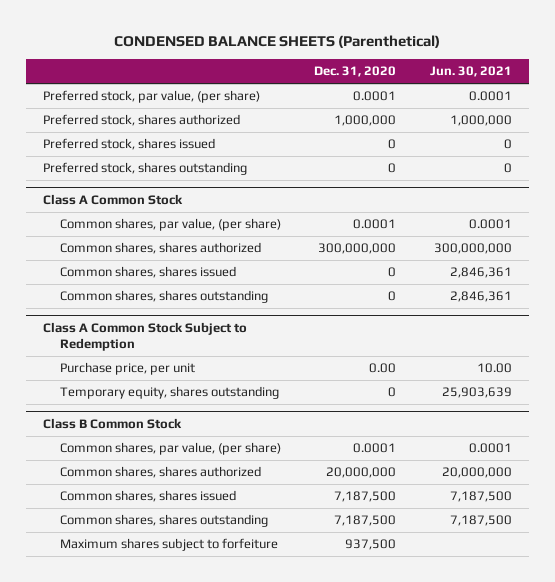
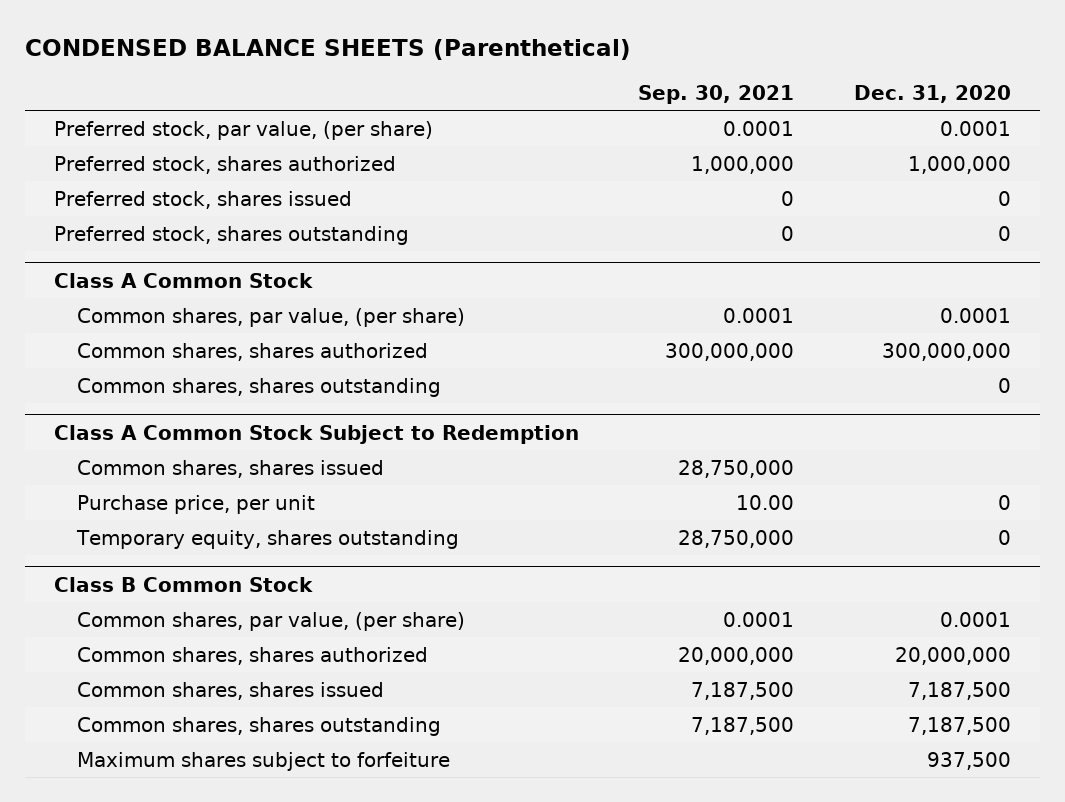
- | Dec. 31, 2020 | Jun. 30, 2021
+ | Sep. 30, 2021 | Dec. 31, 2020
@ Class A Common Stock
- Common shares, shares issued | 0 | 2,846,361
@ Class A Common Stock Subject to Redemption
- Purchase price, per unit | 0.00 | 10.00
+ Common shares, shares issued | 28,750,000 |
+ Purchase price, per unit | 10.00 | 0

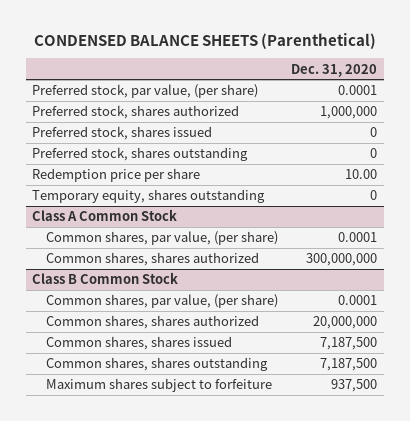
- | Sep. 30, 2021 | Dec. 31, 2020
+ | Dec. 31, 2020
+ Redemption price per share | 10.00
+ Temporary equity, shares outstanding | 0
@ Class A Common Stock
- Common shares, shares outstanding | | 0
- Class A Common Stock Subject to Redemption
- Common shares, shares issued | 28,750,000 |
- Purchase price, per unit | 10.00 | 0
- Temporary equity, shares outstanding | 28,750,000 | 0

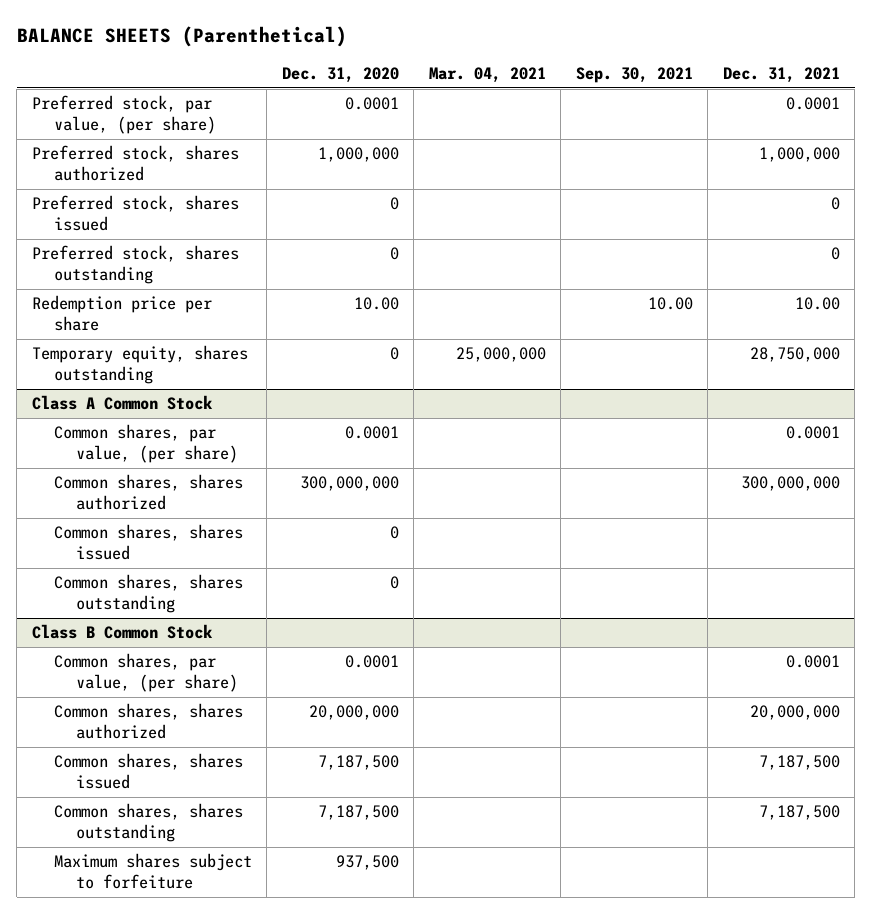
- CONDENSED BALANCE SHEETS (Parenthetical)
+ BALANCE SHEETS (Parenthetical)
- | Dec. 31, 2020
+ | Dec. 31, 2020 | Mar. 04, 2021 | Sep. 30, 2021 | Dec. 31, 2021
@ Class A Common Stock
+ Common shares, shares issued | 0 | | |
+ Common shares, shares outstanding | 0 | | |

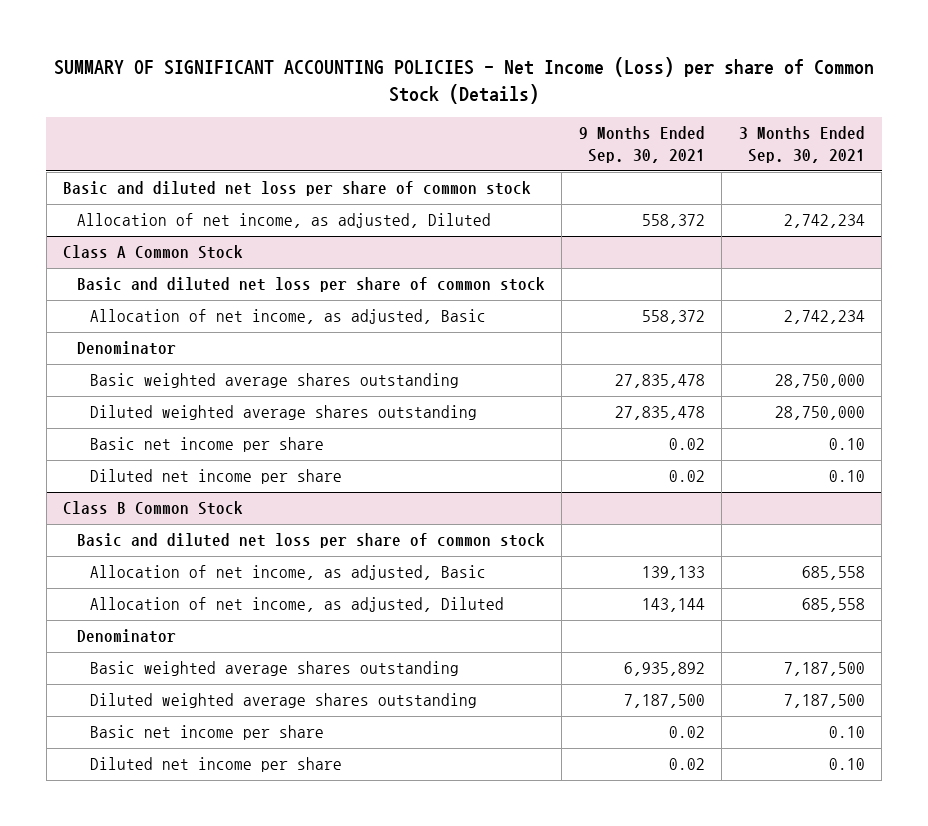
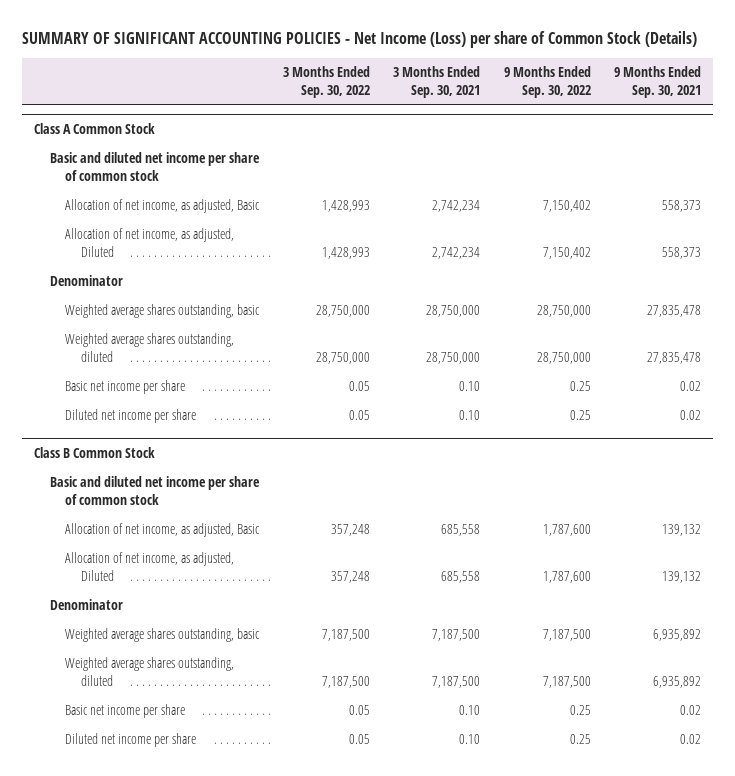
- | 9 Months Ended Sep. 30, 2021 | 3 Months Ended Sep. 30, 2021
+ | 3 Months Ended Sep. 30, 2022 | 3 Months Ended Sep. 30, 2021 | 9 Months Ended Sep. 30, 2022 | 9 Months Ended Sep. 30, 2021
- Basic and diluted net loss per share of common stock
- Allocation of net income, as adjusted, Diluted | 558,372 | 2,742,234
@ Class A Common Stock
- Basic and diluted net loss per share of common stock
- Allocation of net income, as adjusted, Basic | 558,372 | 2,742,234
+ Basic and diluted net income per share of common stock
+ Allocation of net income, as adjusted, Basic | 1,428,993 | 2,742,234 | 7,150,402 | 558,373
+ Allocation of net income, as adjusted, Diluted | 1,428,993 | 2,742,234 | 7,150,402 | 558,373
- Basic weighted average shares outstanding | 27,835,478 | 28,750,000
- Diluted weighted average shares outstanding | 27,835,478 | 28,750,000
+ Weighted average shares outstanding, basic | 28,750,000 | 28,750,000 | 28,750,000 | 27,835,478
+ Weighted average shares outstanding, diluted | 28,750,000 | 28,750,000 | 28,750,000 | 27,835,478
@ Class B Common Stock
- Basic and diluted net loss per share of common stock
- Allocation of net income, as adjusted, Basic | 139,133 | 685,558
- Allocation of net income, as adjusted, Diluted | 143,144 | 685,558
+ Basic and diluted net income per share of common stock
+ Allocation of net income, as adjusted, Basic | 357,248 | 685,558 | 1,787,600 | 139,132
+ Allocation of net income, as adjusted, Diluted | 357,248 | 685,558 | 1,787,600 | 139,132
- Basic weighted average shares outstanding | 6,935,892 | 7,187,500
- Diluted weighted average shares outstanding | 7,187,500 | 7,187,500
+ Weighted average shares outstanding, basic | 7,187,500 | 7,187,500 | 7,187,500 | 6,935,892
+ Weighted average shares outstanding, diluted | 7,187,500 | 7,187,500 | 7,187,500 | 6,935,892

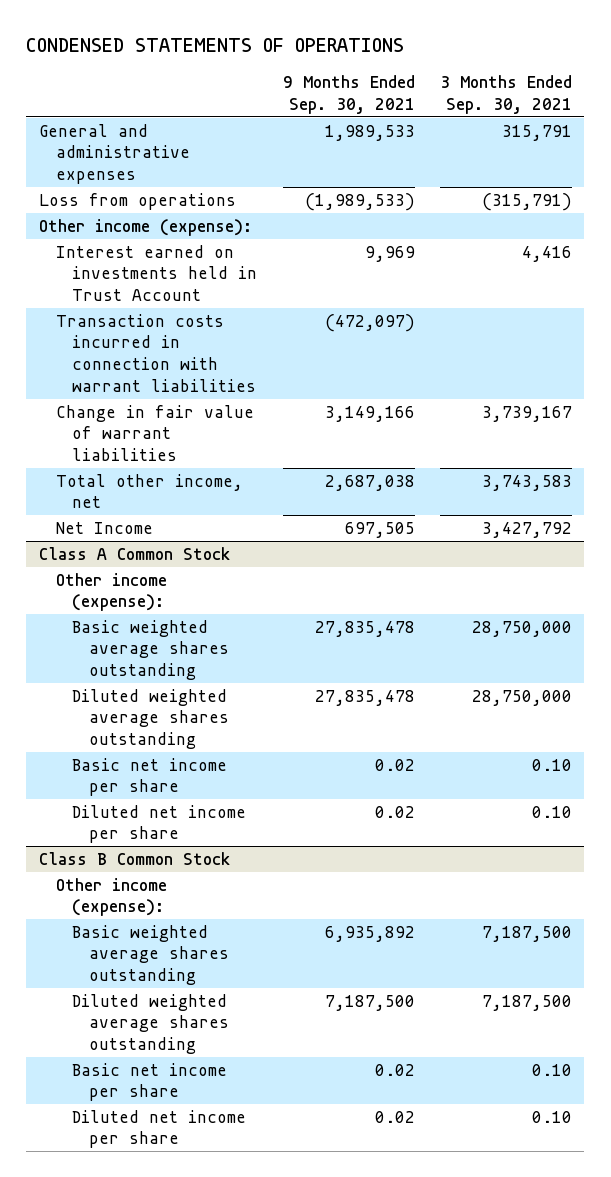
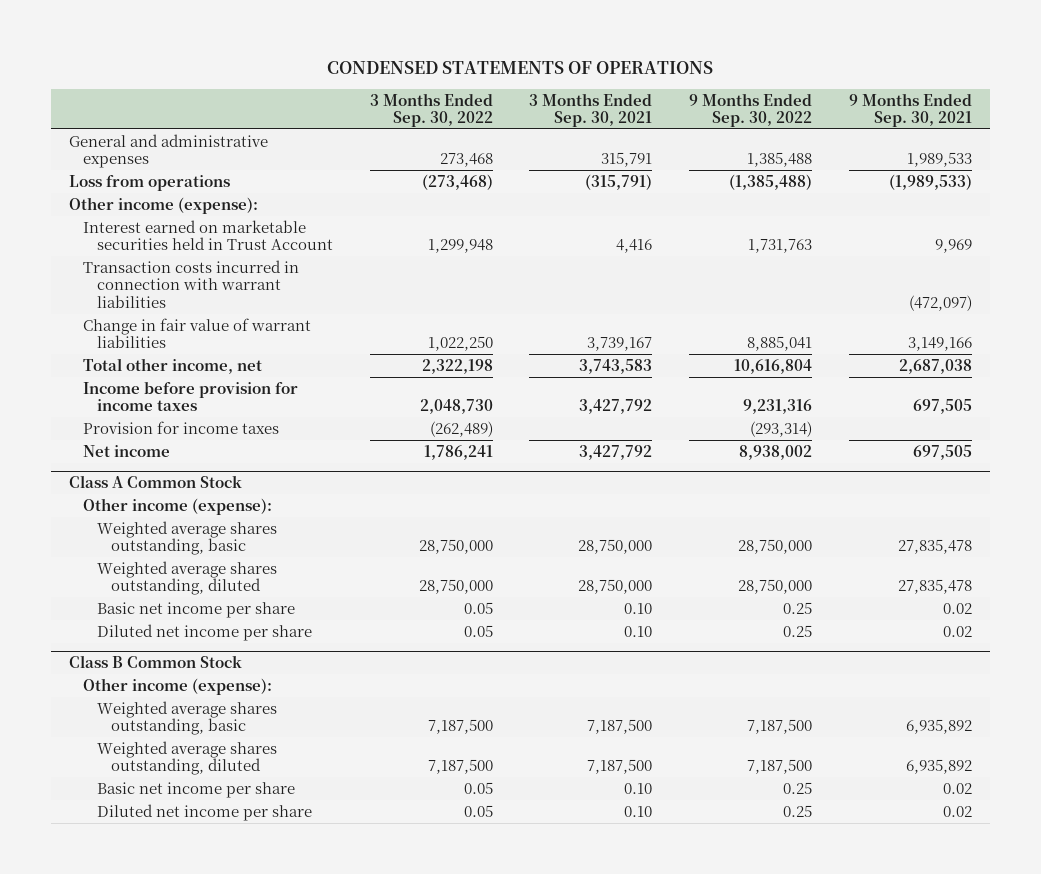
- | 9 Months Ended Sep. 30, 2021 | 3 Months Ended Sep. 30, 2021
+ | 3 Months Ended Sep. 30, 2022 | 3 Months Ended Sep. 30, 2021 | 9 Months Ended Sep. 30, 2022 | 9 Months Ended Sep. 30, 2021
- Interest earned on investments held in Trust Account | 9,969 | 4,416
+ Interest earned on marketable securities held in Trust Account | 1,299,948 | 4,416 | 1,731,763 | 9,969
- Net Income | 697,505 | 3,427,792
+ Income before provision for income taxes | 2,048,730 | 3,427,792 | 9,231,316 | 697,505
+ Provision for income taxes | (262,489) | | (293,314) |
+ Net income | 1,786,241 | 3,427,792 | 8,938,002 | 697,505
@ Class A Common Stock
- Basic weighted average shares outstanding | 27,835,478 | 28,750,000
- Diluted weighted average shares outstanding | 27,835,478 | 28,750,000
+ Weighted average shares outstanding, basic | 28,750,000 | 28,750,000 | 28,750,000 | 27,835,478
+ Weighted average shares outstanding, diluted | 28,750,000 | 28,750,000 | 28,750,000 | 27,835,478
@ Class B Common Stock
- Basic weighted average shares outstanding | 6,935,892 | 7,187,500
- Diluted weighted average shares outstanding | 7,187,500 | 7,187,500
+ Weighted average shares outstanding, basic | 7,187,500 | 7,187,500 | 7,187,500 | 6,935,892
+ Weighted average shares outstanding, diluted | 7,187,500 | 7,187,500 | 7,187,500 | 6,935,892

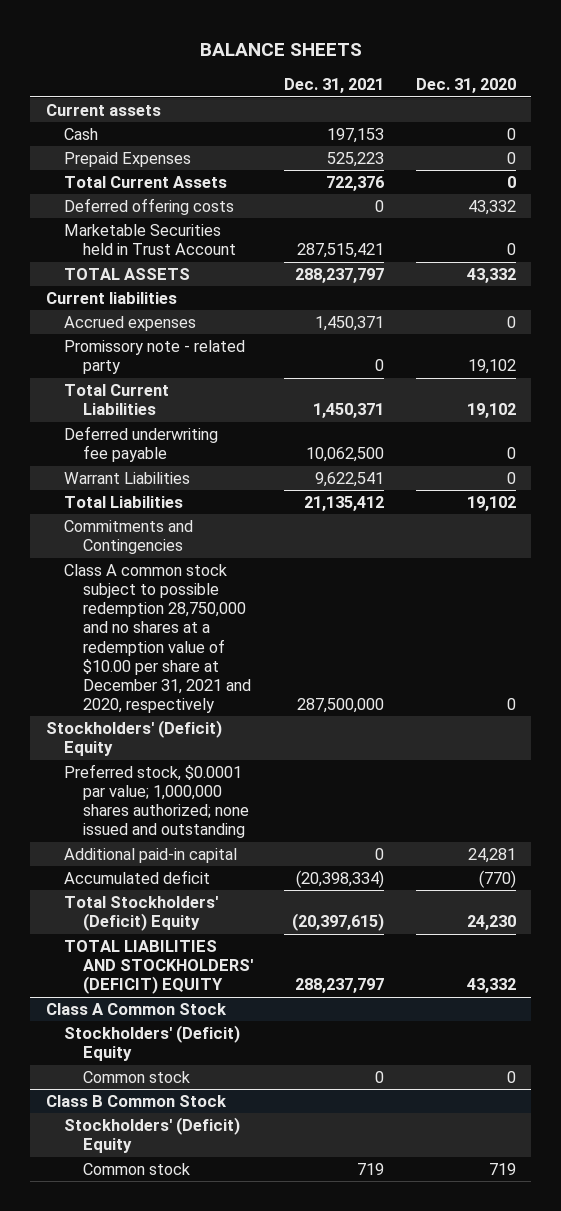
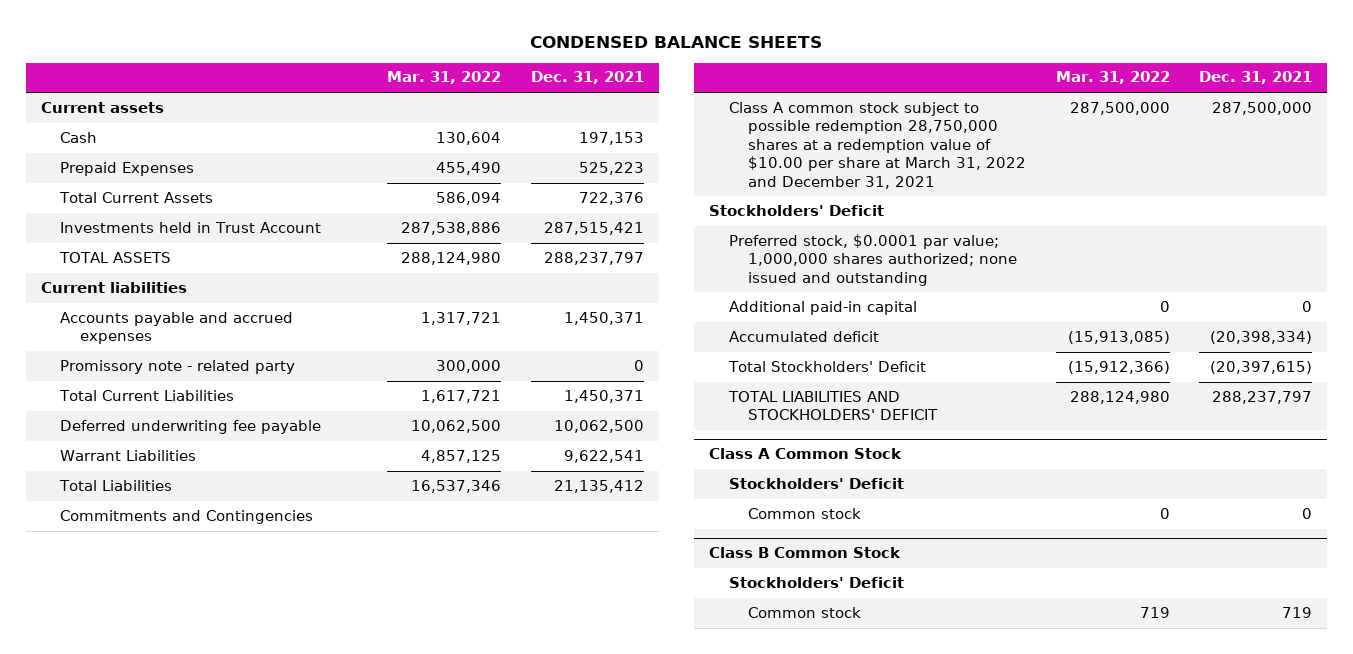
- BALANCE SHEETS
+ CONDENSED BALANCE SHEETS
- | Dec. 31, 2021 | Dec. 31, 2020
+ | Mar. 31, 2022 | Dec. 31, 2021
- Deferred offering costs | 0 | 43,332
- Marketable Securities held in Trust Account | 287,515,421 | 0
+ Investments held in Trust Account | 287,538,886 | 287,515,421
- Accrued expenses | 1,450,371 | 0
+ Accounts payable and accrued expenses | 1,317,721 | 1,450,371
- Class A common stock subject to possible redemption 28,750,000 and no shares at a redemption value of $10.00 per share at December 31, 2021 and 2020, respectively | 287,500,000 | 0
- Stockholders' (Deficit) Equity
+ Class A common stock subject to possible redemption 28,750,000 shares at a redemption value of $10.00 per share at March 31, 2022 and December 31, 2021 | 287,500,000 | 287,500,000
+ Stockholders' Deficit
- Total Stockholders' (Deficit) Equity | (20,397,615) | 24,230
- TOTAL LIABILITIES AND STOCKHOLDERS' (DEFICIT) EQUITY | 288,237,797 | 43,332
+ Total Stockholders' Deficit | (15,912,366) | (20,397,615)
+ TOTAL LIABILITIES AND STOCKHOLDERS' DEFICIT | 288,124,980 | 288,237,797
@ Class A Common Stock
- Stockholders' (Deficit) Equity
+ Stockholders' Deficit
@ Class B Common Stock
- Stockholders' (Deficit) Equity
+ Stockholders' Deficit

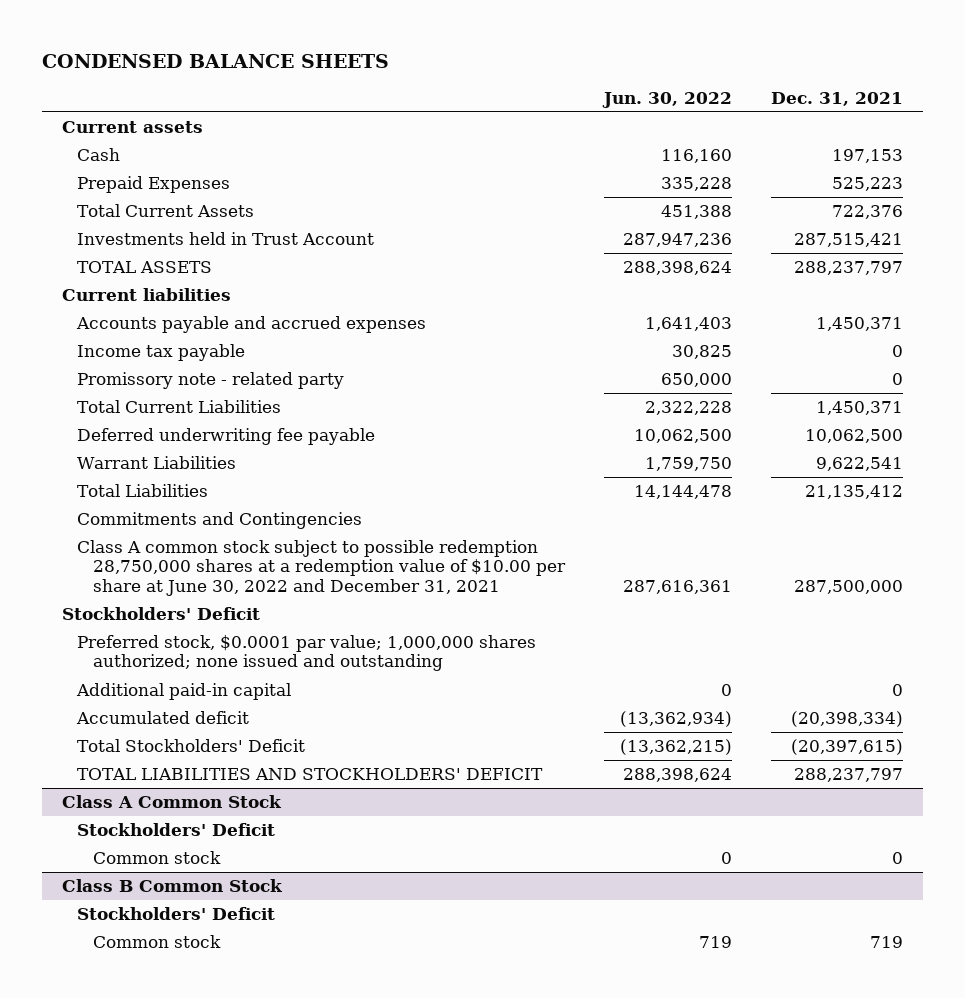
- | Mar. 31, 2022 | Dec. 31, 2021
+ | Jun. 30, 2022 | Dec. 31, 2021
+ Income tax payable | 30,825 | 0
- Class A common stock subject to possible redemption 28,750,000 shares at a redemption value of $10.00 per share at March 31, 2022 and December 31, 2021 | 287,500,000 | 287,500,000
+ Class A common stock subject to possible redemption 28,750,000 shares at a redemption value of $10.00 per share at June 30, 2022 and December 31, 2021 | 287,616,361 | 287,500,000

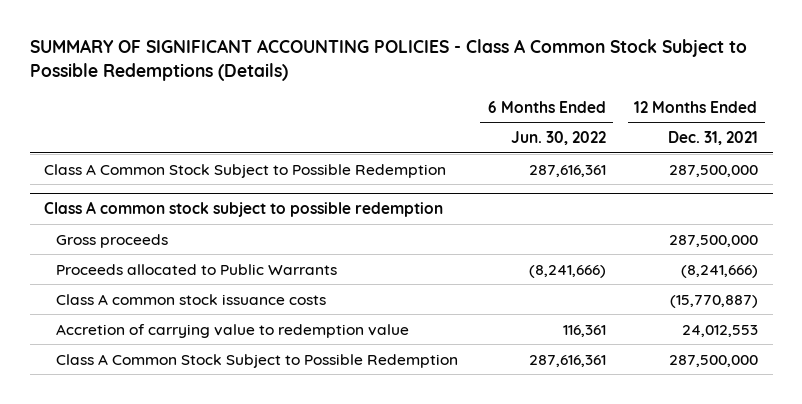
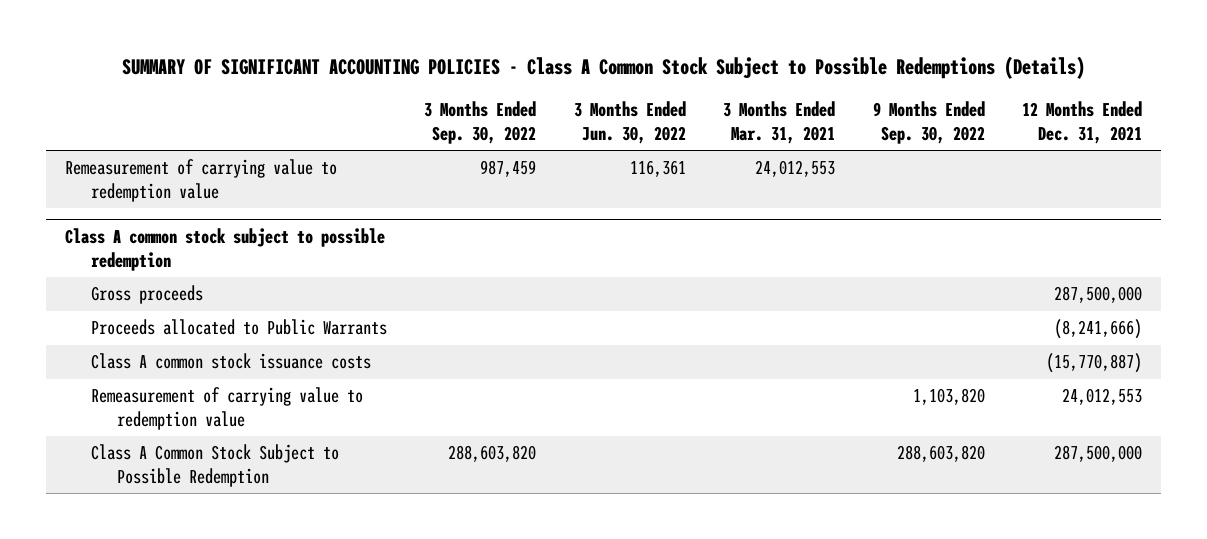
- | 6 Months Ended Jun. 30, 2022 | 12 Months Ended Dec. 31, 2021
+ | 3 Months Ended Sep. 30, 2022 | 3 Months Ended Jun. 30, 2022 | 3 Months Ended Mar. 31, 2021 | 9 Months Ended Sep. 30, 2022 | 12 Months Ended Dec. 31, 2021
- Class A Common Stock Subject to Possible Redemption | 287,616,361 | 287,500,000
+ Remeasurement of carrying value to redemption value | 987,459 | 116,361 | 24,012,553 | |
@ Class A common stock subject to possible redemption
- Accretion of carrying value to redemption value | 116,361 | 24,012,553
+ Remeasurement of carrying value to redemption value | | | | 1,103,820 | 24,012,553

